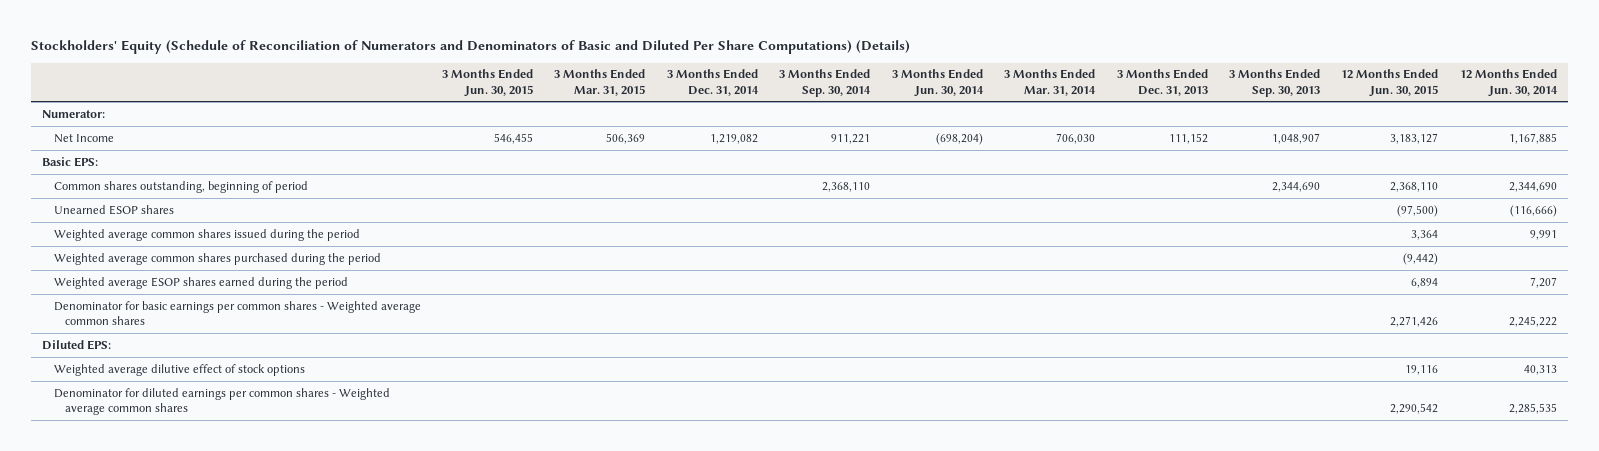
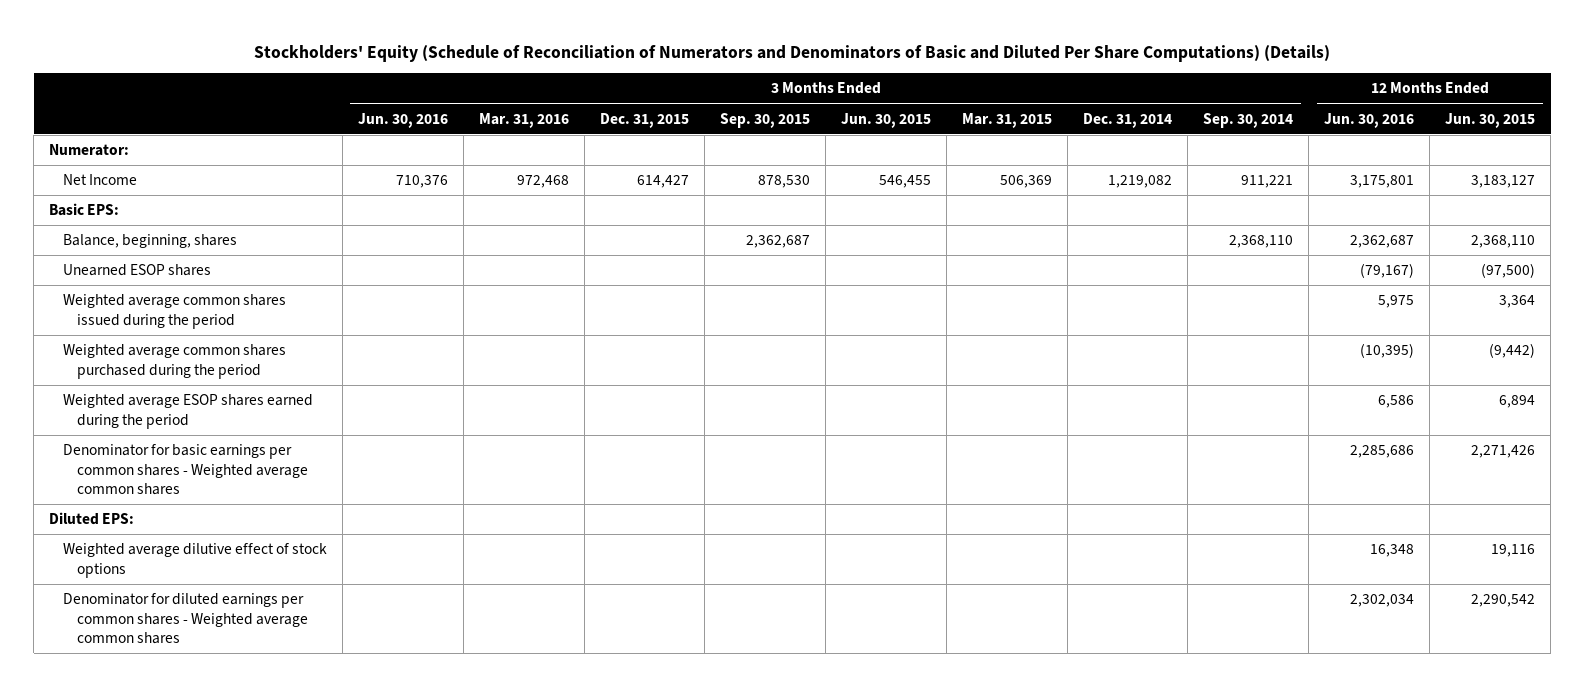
- | 3 Months Ended Jun. 30, 2015 | 3 Months Ended Mar. 31, 2015 | 3 Months Ended Dec. 31, 2014 | 3 Months Ended Sep. 30, 2014 | 3 Months Ended Jun. 30, 2014 | 3 Months Ended Mar. 31, 2014 | 3 Months Ended Dec. 31, 2013 | 3 Months Ended Sep. 30, 2013 | 12 Months Ended Jun. 30, 2015 | 12 Months Ended Jun. 30, 2014
+ | 3 Months Ended Jun. 30, 2016 | 3 Months Ended Mar. 31, 2016 | 3 Months Ended Dec. 31, 2015 | 3 Months Ended Sep. 30, 2015 | 3 Months Ended Jun. 30, 2015 | 3 Months Ended Mar. 31, 2015 | 3 Months Ended Dec. 31, 2014 | 3 Months Ended Sep. 30, 2014 | 12 Months Ended Jun. 30, 2016 | 12 Months Ended Jun. 30, 2015
- Common shares outstanding, beginning of period | | | | 2,368,110 | | | | 2,344,690 | 2,368,110 | 2,344,690
+ Balance, beginning, shares | | | | 2,362,687 | | | | 2,368,110 | 2,362,687 | 2,368,110

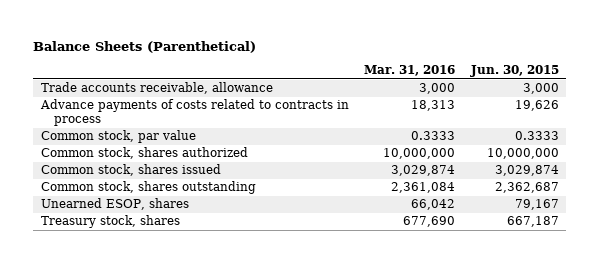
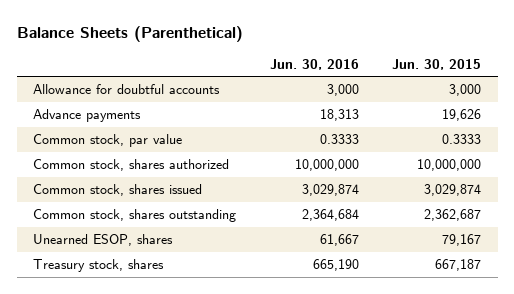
- | Mar. 31, 2016 | Jun. 30, 2015
+ | Jun. 30, 2016 | Jun. 30, 2015
- Trade accounts receivable, allowance | 3,000 | 3,000
- Advance payments of costs related to contracts in process | 18,313 | 19,626
+ Allowance for doubtful accounts | 3,000 | 3,000
+ Advance payments | 18,313 | 19,626

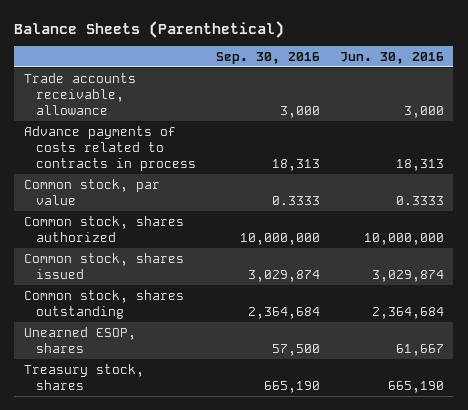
- | Jun. 30, 2016 | Jun. 30, 2015
+ | Sep. 30, 2016 | Jun. 30, 2016
- Allowance for doubtful accounts | 3,000 | 3,000
- Advance payments | 18,313 | 19,626
+ Trade accounts receivable, allowance | 3,000 | 3,000
+ Advance payments of costs related to contracts in process | 18,313 | 18,313

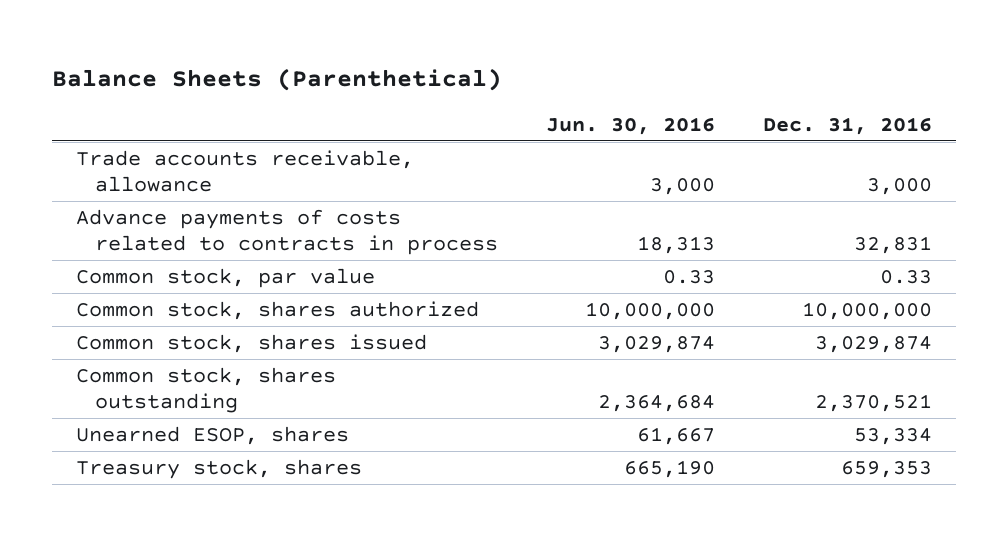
- | Sep. 30, 2016 | Jun. 30, 2016
+ | Jun. 30, 2016 | Dec. 31, 2016
- Common stock, par value | 0.3333 | 0.3333
+ Common stock, par value | 0.33 | 0.33

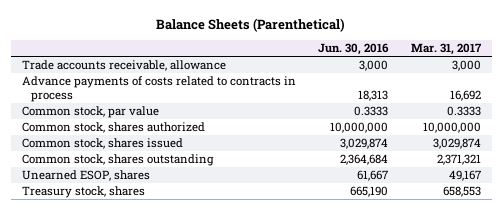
- | Jun. 30, 2016 | Dec. 31, 2016
+ | Jun. 30, 2016 | Mar. 31, 2017
- Common stock, par value | 0.33 | 0.33
+ Common stock, par value | 0.3333 | 0.3333

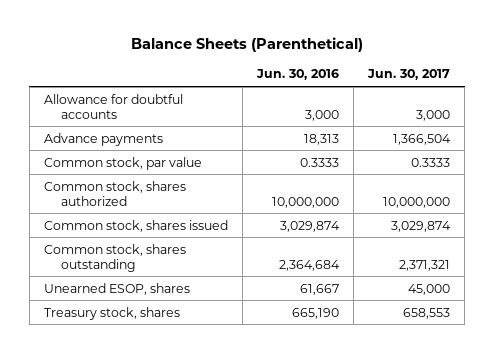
- | Jun. 30, 2016 | Mar. 31, 2017
+ | Jun. 30, 2016 | Jun. 30, 2017
- Trade accounts receivable, allowance | 3,000 | 3,000
- Advance payments of costs related to contracts in process | 18,313 | 16,692
+ Allowance for doubtful accounts | 3,000 | 3,000
+ Advance payments | 18,313 | 1,366,504

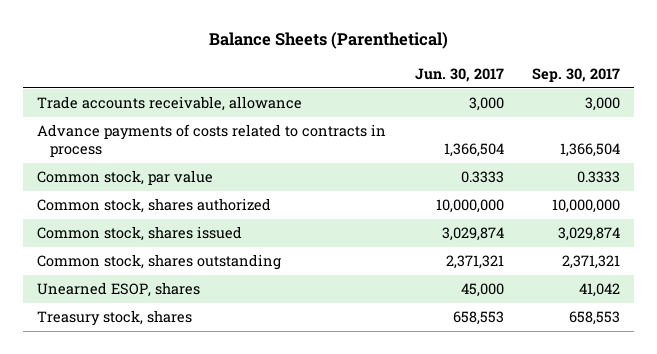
- | Jun. 30, 2016 | Jun. 30, 2017
+ | Jun. 30, 2017 | Sep. 30, 2017
- Allowance for doubtful accounts | 3,000 | 3,000
- Advance payments | 18,313 | 1,366,504
+ Trade accounts receivable, allowance | 3,000 | 3,000
+ Advance payments of costs related to contracts in process | 1,366,504 | 1,366,504

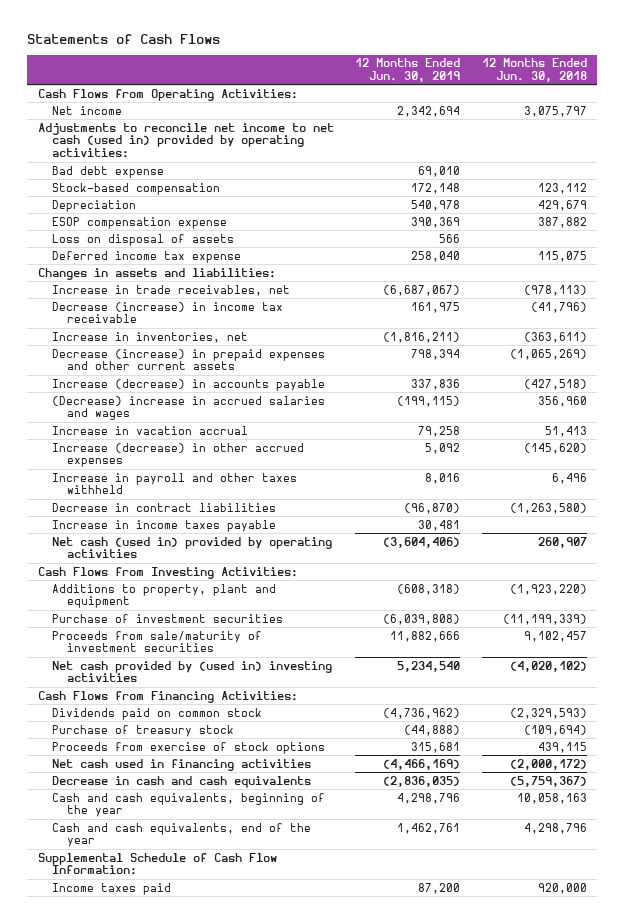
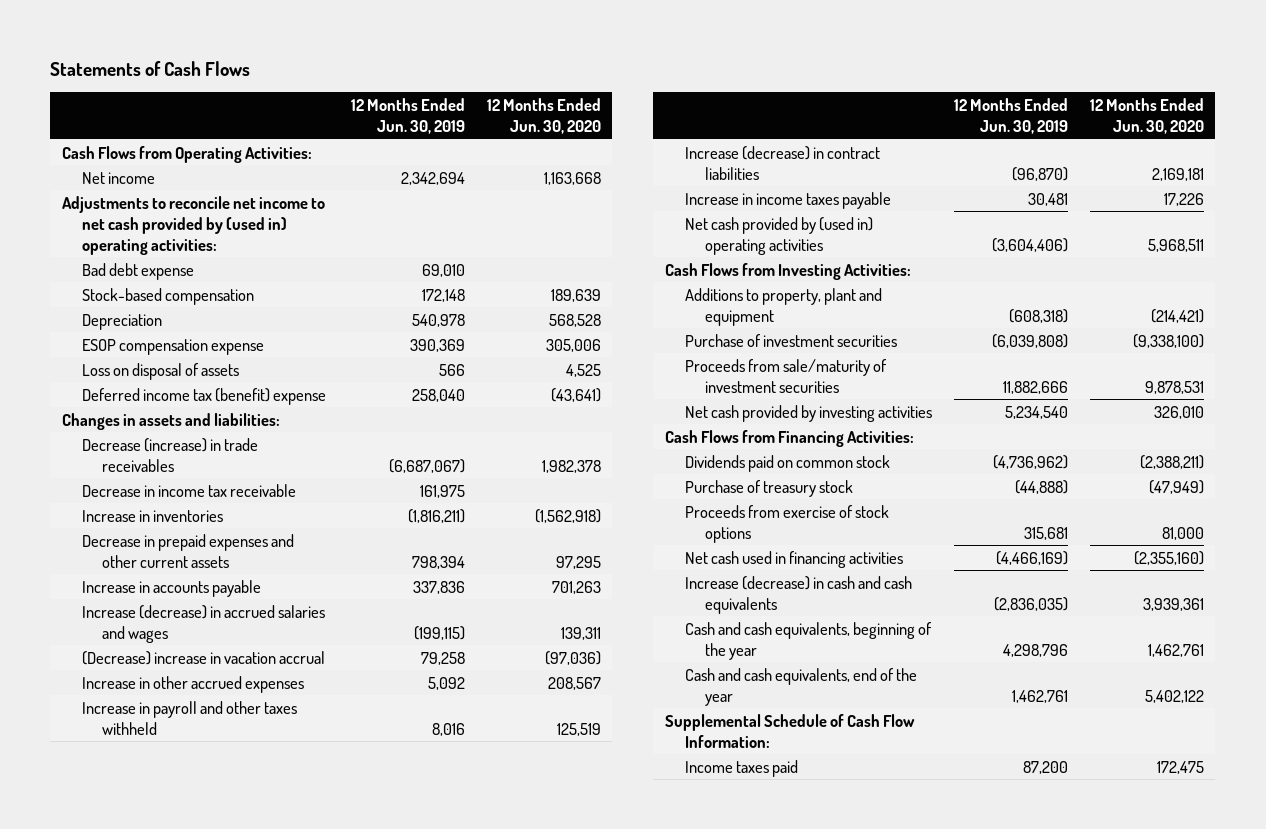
- | 12 Months Ended Jun. 30, 2019 | 12 Months Ended Jun. 30, 2018
+ | 12 Months Ended Jun. 30, 2019 | 12 Months Ended Jun. 30, 2020
- Adjustments to reconcile net income to net cash (used in) provided by operating activities:
+ Adjustments to reconcile net income to net cash provided by (used in) operating activities:
- Deferred income tax expense | 258,040 | 115,075
+ Deferred income tax (benefit) expense | 258,040 | (43,641)
- Increase in trade receivables, net | (6,687,067) | (978,113)
- Decrease (increase) in income tax receivable | 161,975 | (41,796)
- Increase in inventories, net | (1,816,211) | (363,611)
- Decrease (increase) in prepaid expenses and other current assets | 798,394 | (1,065,269)
- Increase (decrease) in accounts payable | 337,836 | (427,518)
- (Decrease) increase in accrued salaries and wages | (199,115) | 356,960
- Increase in vacation accrual | 79,258 | 51,413
- Increase (decrease) in other accrued expenses | 5,092 | (145,620)
+ Decrease (increase) in trade receivables | (6,687,067) | 1,982,378
+ Decrease in income tax receivable | 161,975 |
+ Increase in inventories | (1,816,211) | (1,562,918)
+ Decrease in prepaid expenses and other current assets | 798,394 | 97,295
+ Increase in accounts payable | 337,836 | 701,263
+ Increase (decrease) in accrued salaries and wages | (199,115) | 139,311
+ (Decrease) increase in vacation accrual | 79,258 | (97,036)
+ Increase in other accrued expenses | 5,092 | 208,567
- Decrease in contract liabilities | (96,870) | (1,263,580)
+ Increase (decrease) in contract liabilities | (96,870) | 2,169,181
- Net cash (used in) provided by operating activities | (3,604,406) | 260,907
+ Net cash provided by (used in) operating activities | (3,604,406) | 5,968,511
- Net cash provided by (used in) investing activities | 5,234,540 | (4,020,102)
+ Net cash provided by investing activities | 5,234,540 | 326,010
- Decrease in cash and cash equivalents | (2,836,035) | (5,759,367)
+ Increase (decrease) in cash and cash equivalents | (2,836,035) | 3,939,361

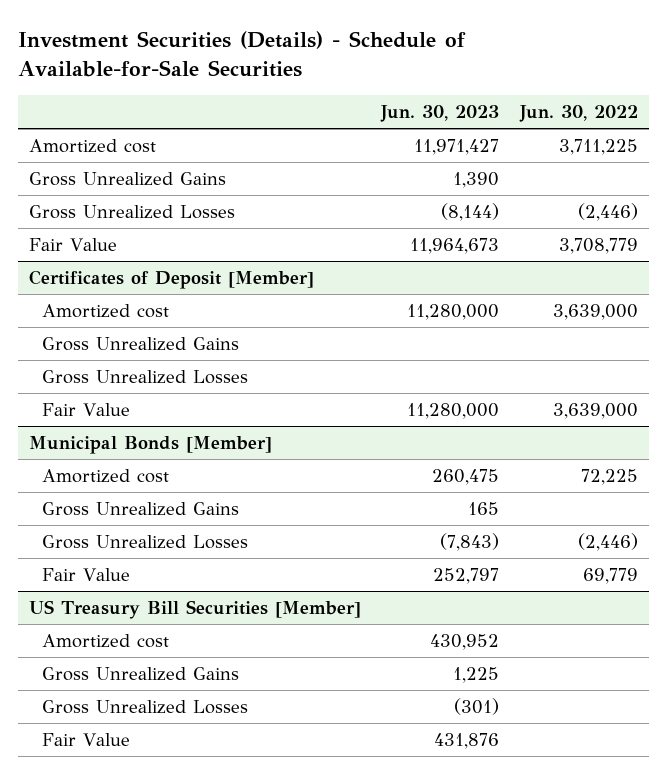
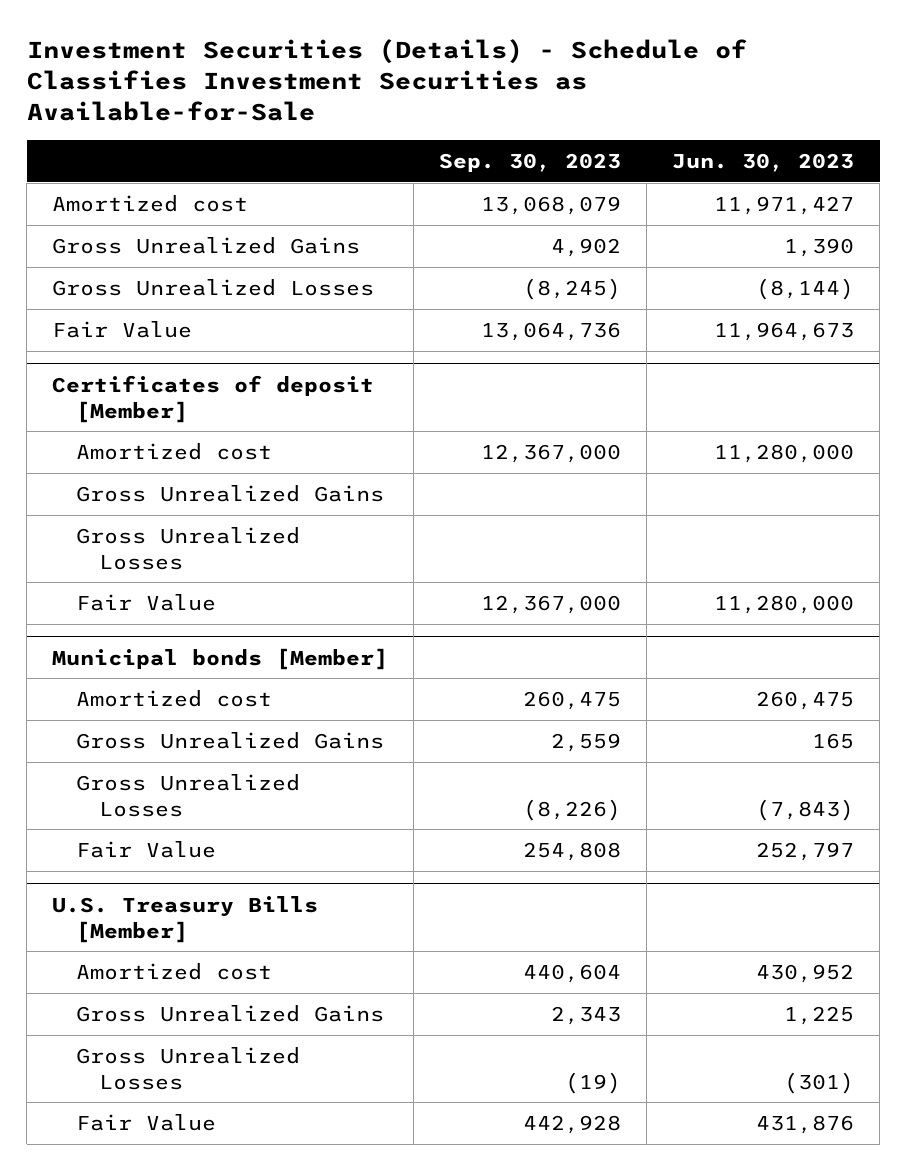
- Investment Securities (Details) - Schedule of Available-for-Sale Securities
+ Investment Securities (Details) - Schedule of Classifies Investment Securities as Available-for-Sale
- | Jun. 30, 2023 | Jun. 30, 2022
+ | Sep. 30, 2023 | Jun. 30, 2023
- Certificates of Deposit [Member]
+ Certificates of deposit [Member]
- Municipal Bonds [Member]
+ Municipal bonds [Member]
- US Treasury Bill Securities [Member]
+ U.S. Treasury Bills [Member]

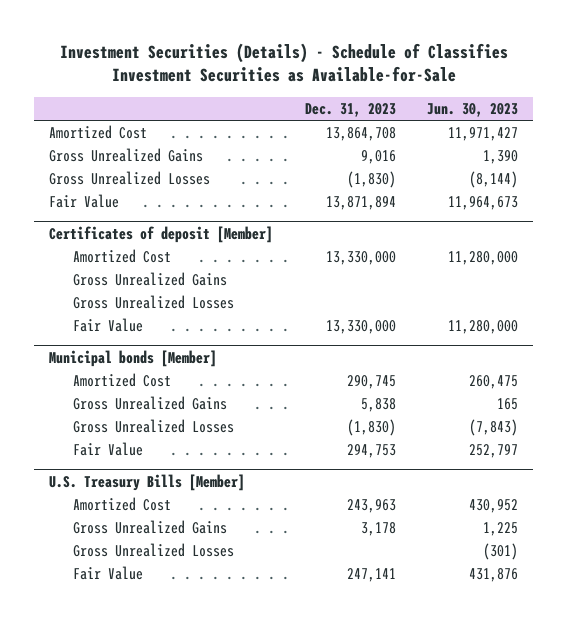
- | Sep. 30, 2023 | Jun. 30, 2023
+ | Dec. 31, 2023 | Jun. 30, 2023
- Amortized cost | 13,068,079 | 11,971,427
+ Amortized Cost | 13,864,708 | 11,971,427
@ Certificates of deposit [Member]
- Amortized cost | 12,367,000 | 11,280,000
+ Amortized Cost | 13,330,000 | 11,280,000
@ Municipal bonds [Member]
- Amortized cost | 260,475 | 260,475
+ Amortized Cost | 290,745 | 260,475
@ U.S. Treasury Bills [Member]
- Amortized cost | 440,604 | 430,952
+ Amortized Cost | 243,963 | 430,952

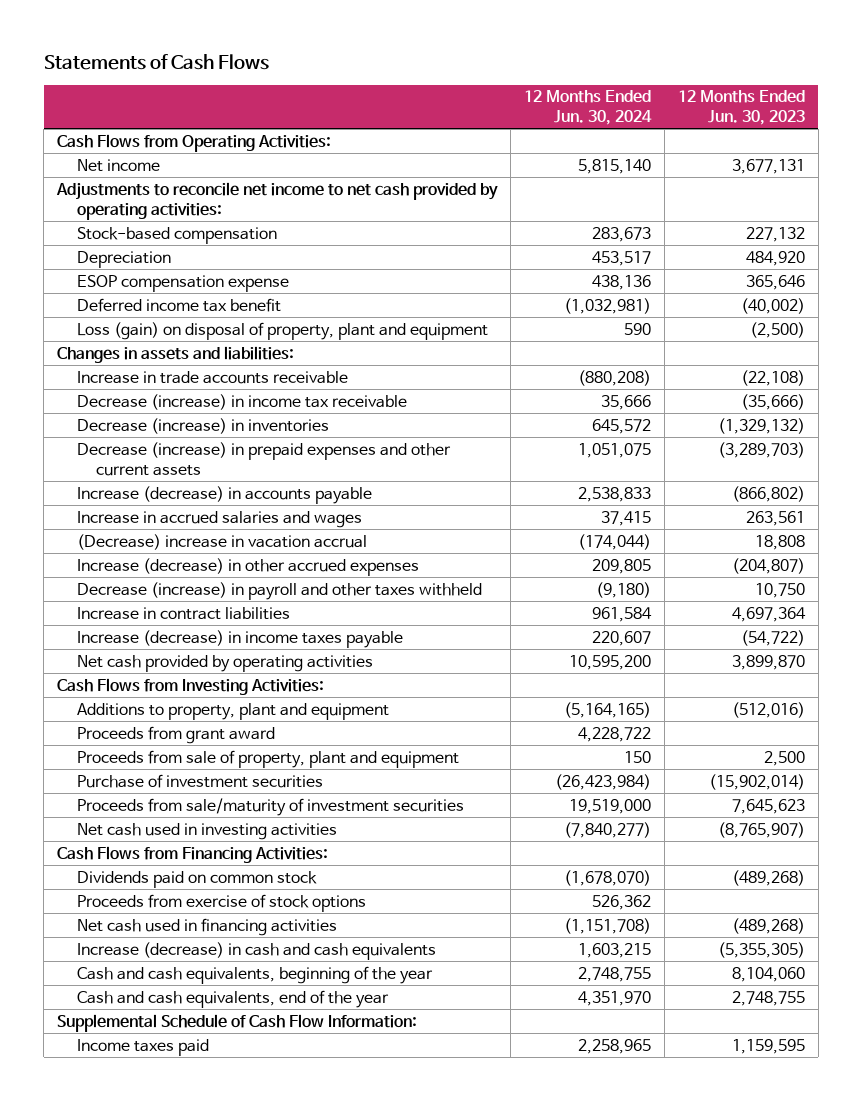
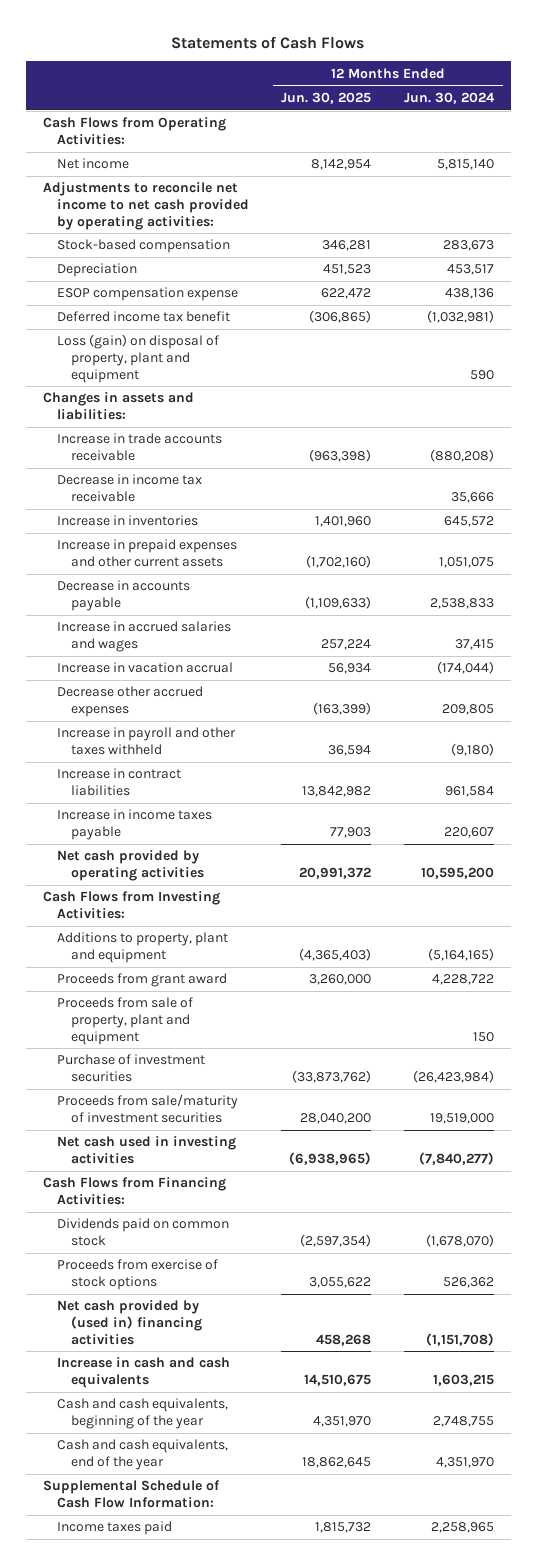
- | 12 Months Ended Jun. 30, 2024 | 12 Months Ended Jun. 30, 2023
+ | 12 Months Ended Jun. 30, 2025 | 12 Months Ended Jun. 30, 2024
- Decrease (increase) in income tax receivable | 35,666 | (35,666)
- Decrease (increase) in inventories | 645,572 | (1,329,132)
- Decrease (increase) in prepaid expenses and other current assets | 1,051,075 | (3,289,703)
- Increase (decrease) in accounts payable | 2,538,833 | (866,802)
+ Decrease in income tax receivable | | 35,666
+ Increase in inventories | 1,401,960 | 645,572
+ Increase in prepaid expenses and other current assets | (1,702,160) | 1,051,075
+ Decrease in accounts payable | (1,109,633) | 2,538,833
- (Decrease) increase in vacation accrual | (174,044) | 18,808
- Increase (decrease) in other accrued expenses | 209,805 | (204,807)
- Decrease (increase) in payroll and other taxes withheld | (9,180) | 10,750
+ Increase in vacation accrual | 56,934 | (174,044)
+ Decrease other accrued expenses | (163,399) | 209,805
+ Increase in payroll and other taxes withheld | 36,594 | (9,180)
- Increase (decrease) in income taxes payable | 220,607 | (54,722)
+ Increase in income taxes payable | 77,903 | 220,607
- Net cash used in financing activities | (1,151,708) | (489,268)
- Increase (decrease) in cash and cash equivalents | 1,603,215 | (5,355,305)
+ Net cash provided by (used in) financing activities | 458,268 | (1,151,708)
+ Increase in cash and cash equivalents | 14,510,675 | 1,603,215

